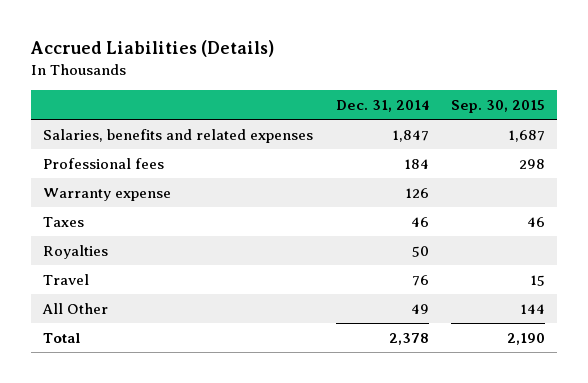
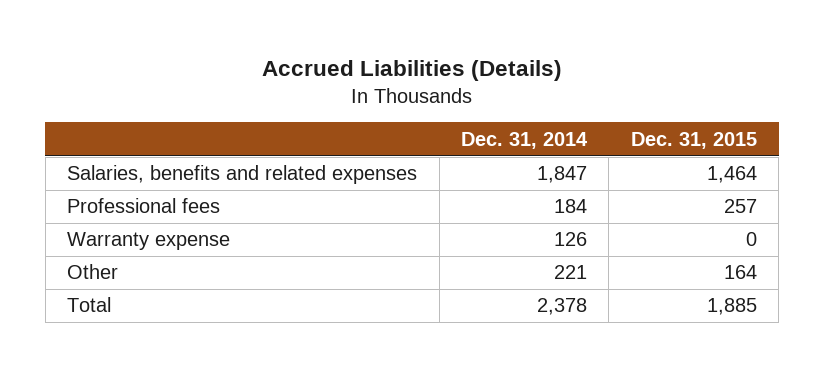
- | Dec. 31, 2014 | Sep. 30, 2015
+ | Dec. 31, 2014 | Dec. 31, 2015
- Taxes | 46 | 46
- Royalties | 50 |
- Travel | 76 | 15
- All Other | 49 | 144
+ Other | 221 | 164

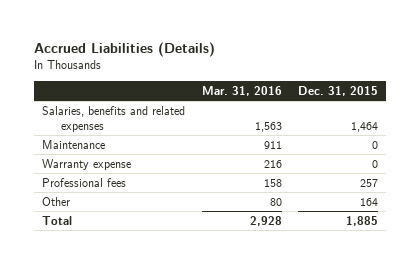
- | Dec. 31, 2014 | Dec. 31, 2015
+ | Mar. 31, 2016 | Dec. 31, 2015
+ Maintenance | 911 | 0
moved down: Professional fees | 158 | 257

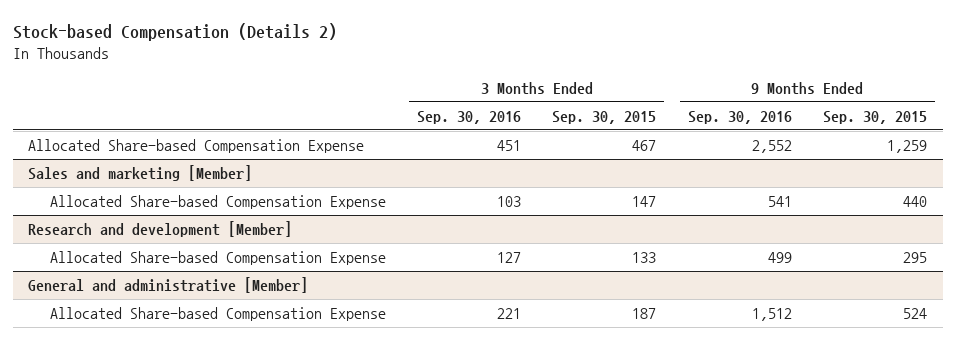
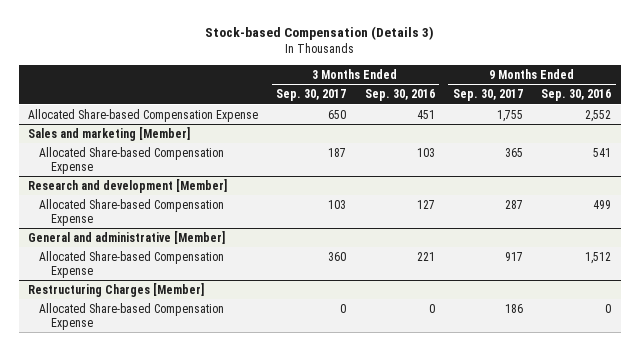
- Stock-based Compensation (Details 2)
+ Stock-based Compensation (Details 3)
- | 3 Months Ended Sep. 30, 2016 | 3 Months Ended Sep. 30, 2015 | 9 Months Ended Sep. 30, 2016 | 9 Months Ended Sep. 30, 2015
+ | 3 Months Ended Sep. 30, 2017 | 3 Months Ended Sep. 30, 2016 | 9 Months Ended Sep. 30, 2017 | 9 Months Ended Sep. 30, 2016
+ Restructuring Charges [Member]
+ Allocated Share-based Compensation Expense | 0 | 0 | 186 | 0

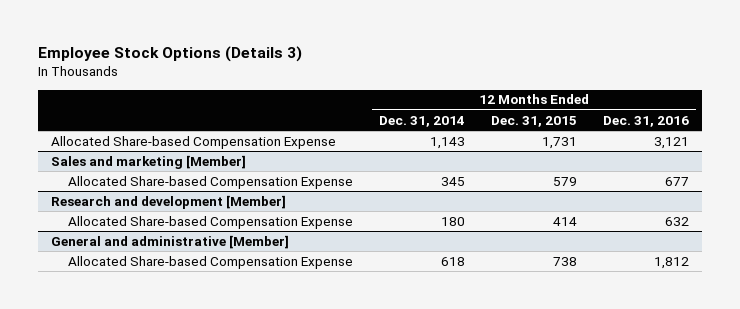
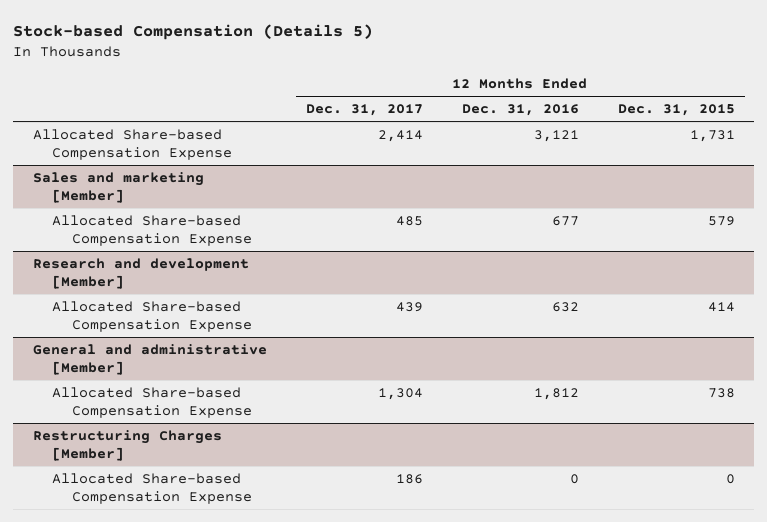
- Employee Stock Options (Details 3)
+ Stock-based Compensation (Details 5)
- | 12 Months Ended Dec. 31, 2014 | 12 Months Ended Dec. 31, 2015 | 12 Months Ended Dec. 31, 2016
+ | 12 Months Ended Dec. 31, 2017 | 12 Months Ended Dec. 31, 2016 | 12 Months Ended Dec. 31, 2015
+ Restructuring Charges [Member]
+ Allocated Share-based Compensation Expense | 186 | 0 | 0

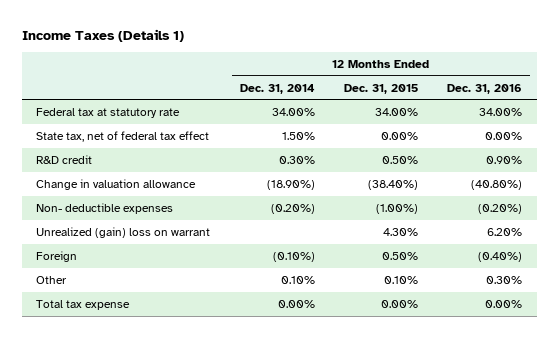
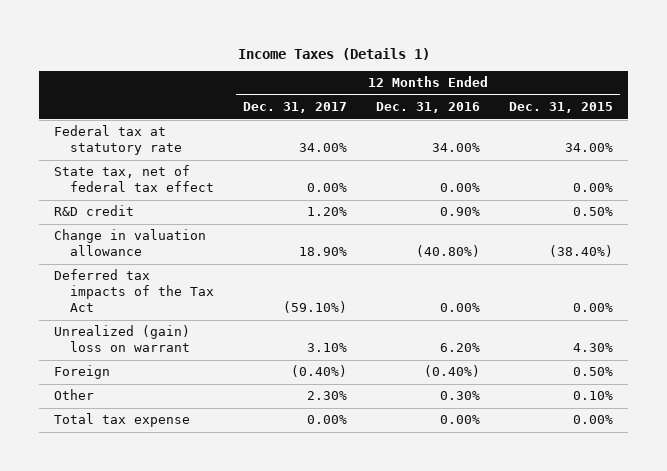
- | 12 Months Ended Dec. 31, 2014 | 12 Months Ended Dec. 31, 2015 | 12 Months Ended Dec. 31, 2016
+ | 12 Months Ended Dec. 31, 2017 | 12 Months Ended Dec. 31, 2016 | 12 Months Ended Dec. 31, 2015
- Non- deductible expenses | (0.20%) | (1.00%) | (0.20%)
+ Deferred tax impacts of the Tax Act | (59.10%) | 0.00% | 0.00%

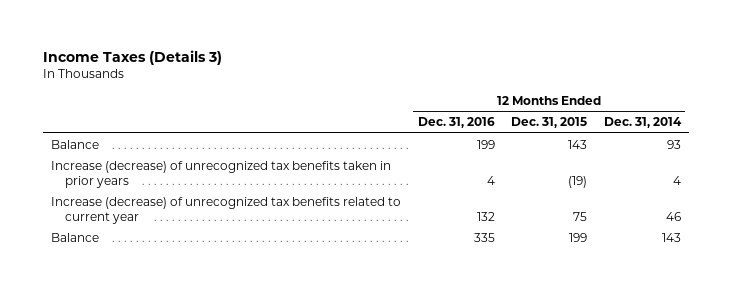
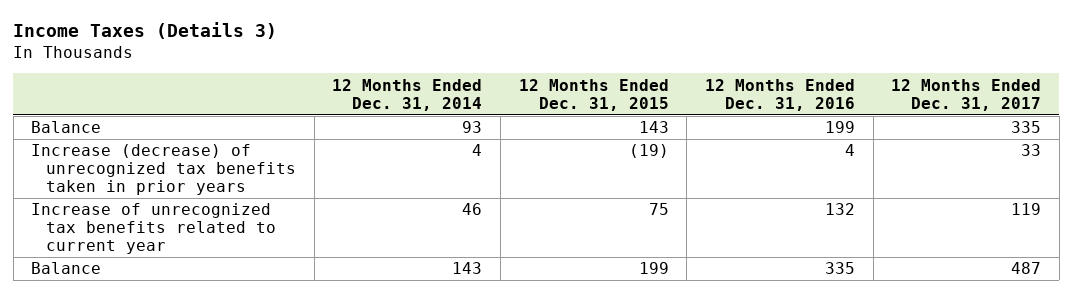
- | 12 Months Ended Dec. 31, 2016 | 12 Months Ended Dec. 31, 2015 | 12 Months Ended Dec. 31, 2014
+ | 12 Months Ended Dec. 31, 2014 | 12 Months Ended Dec. 31, 2015 | 12 Months Ended Dec. 31, 2016 | 12 Months Ended Dec. 31, 2017
- Increase (decrease) of unrecognized tax benefits related to current year | 132 | 75 | 46
+ Increase of unrecognized tax benefits related to current year | 46 | 75 | 132 | 119

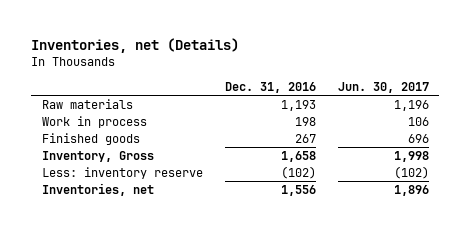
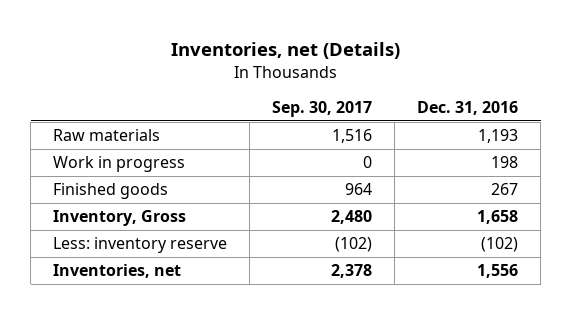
- | Dec. 31, 2016 | Jun. 30, 2017
+ | Sep. 30, 2017 | Dec. 31, 2016
- Work in process | 198 | 106
+ Work in progress | 0 | 198

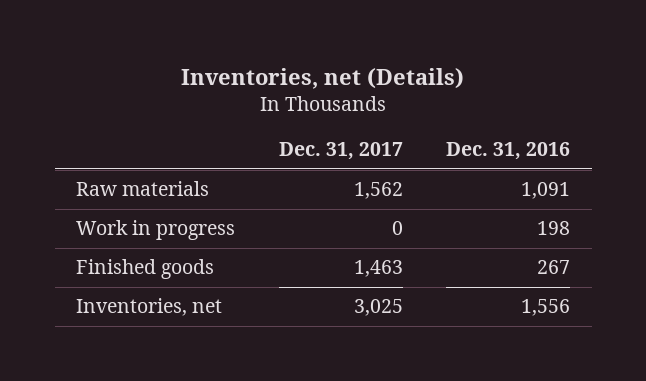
- | Sep. 30, 2017 | Dec. 31, 2016
+ | Dec. 31, 2017 | Dec. 31, 2016
- Raw materials | 1,516 | 1,193
+ Raw materials | 1,562 | 1,091
- Inventory, Gross | 2,480 | 1,658
- Less: inventory reserve | (102) | (102)

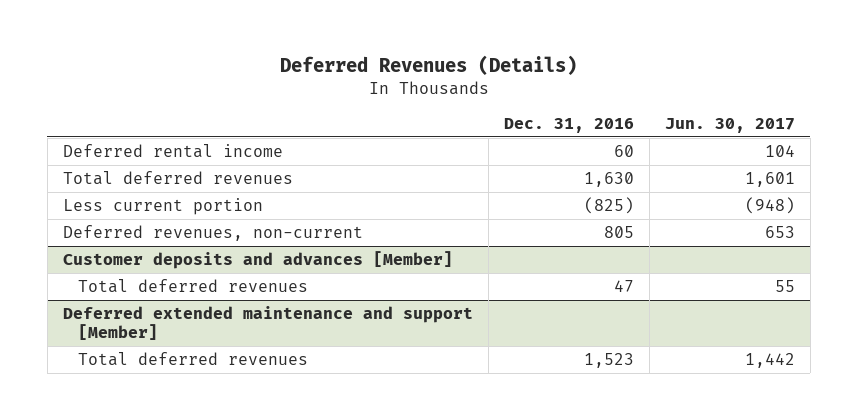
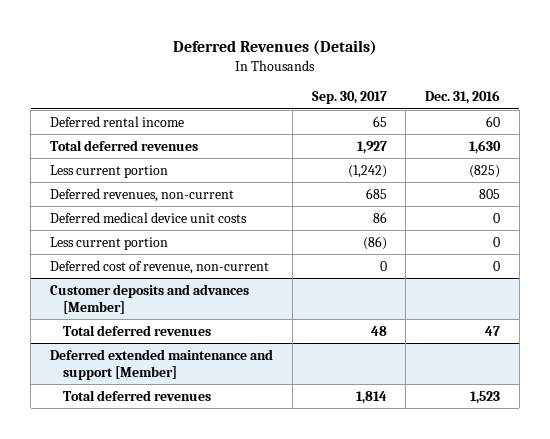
- | Dec. 31, 2016 | Jun. 30, 2017
+ | Sep. 30, 2017 | Dec. 31, 2016
+ Deferred medical device unit costs | 86 | 0
+ Less current portion | (86) | 0
+ Deferred cost of revenue, non-current | 0 | 0

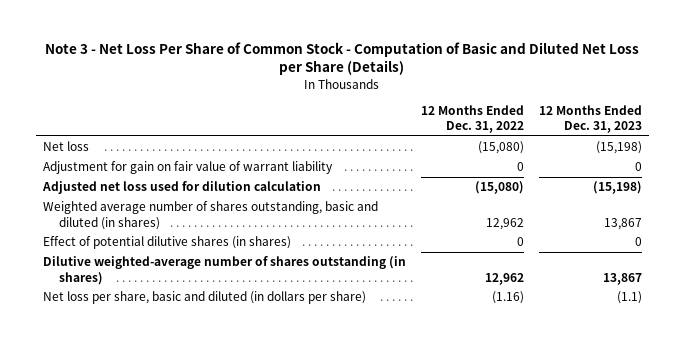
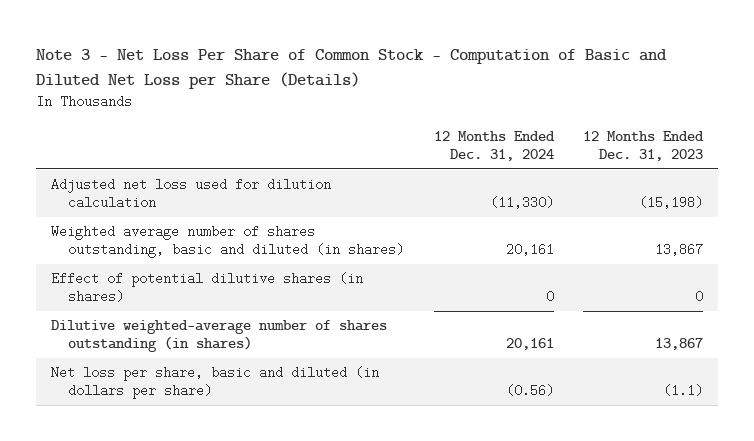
- | 12 Months Ended Dec. 31, 2022 | 12 Months Ended Dec. 31, 2023
+ | 12 Months Ended Dec. 31, 2024 | 12 Months Ended Dec. 31, 2023
- Net loss | (15,080) | (15,198)
- Adjustment for gain on fair value of warrant liability | 0 | 0

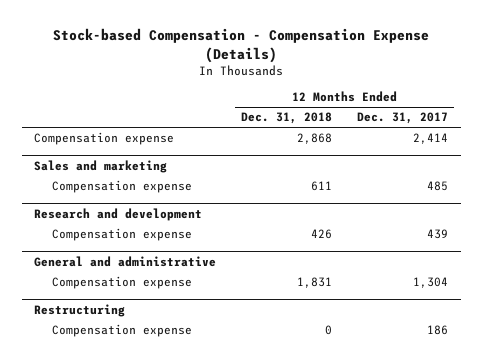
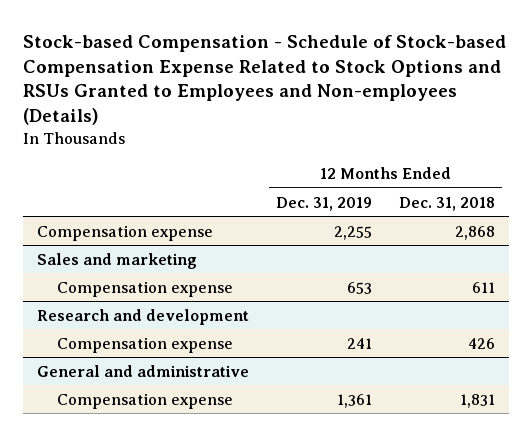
- Stock-based Compensation - Compensation Expense (Details)
+ Stock-based Compensation - Schedule of Stock-based Compensation Expense Related to Stock Options and RSUs Granted to Employees and Non-employees (Details)
- | 12 Months Ended Dec. 31, 2018 | 12 Months Ended Dec. 31, 2017
+ | 12 Months Ended Dec. 31, 2019 | 12 Months Ended Dec. 31, 2018
- Restructuring
- Compensation expense | 0 | 186

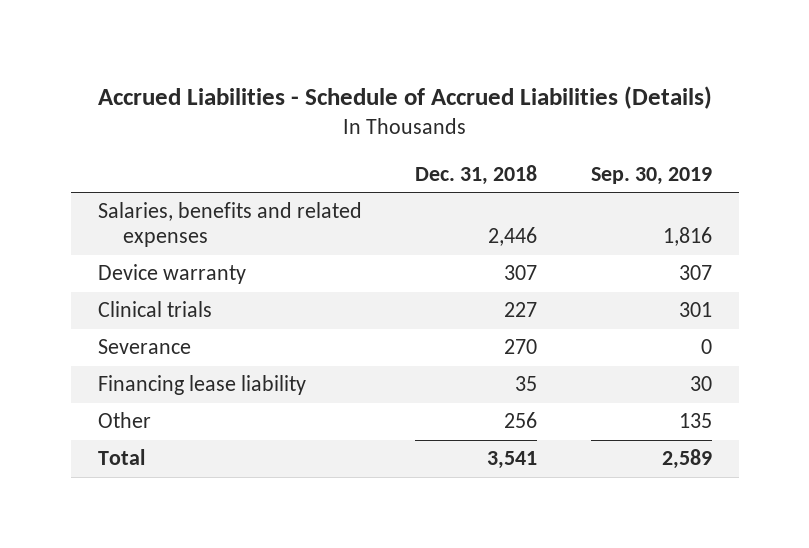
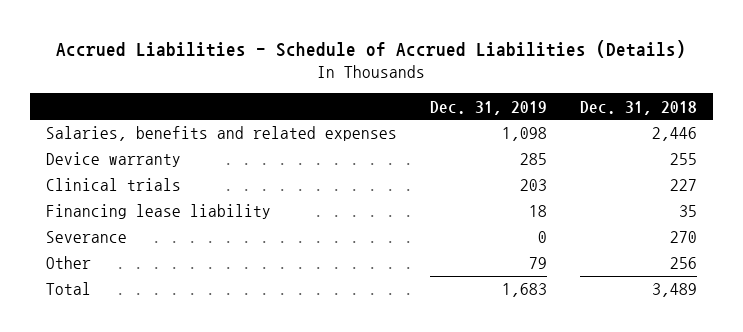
- | Dec. 31, 2018 | Sep. 30, 2019
+ | Dec. 31, 2019 | Dec. 31, 2018
- Device warranty | 307 | 307
+ Device warranty | 285 | 255
moved down: Severance | 0 | 270
- Total | 3,541 | 2,589
+ Total | 1,683 | 3,489

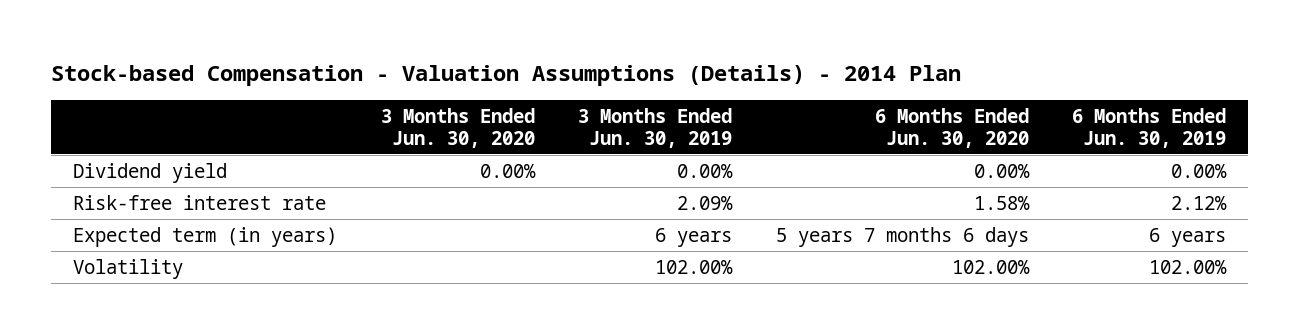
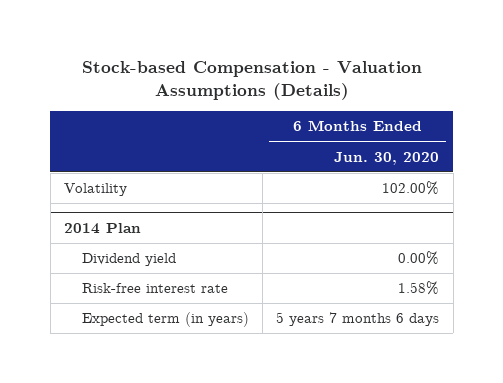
- Stock-based Compensation - Valuation Assumptions (Details) - 2014 Plan
+ Stock-based Compensation - Valuation Assumptions (Details)
- | 3 Months Ended Jun. 30, 2020 | 3 Months Ended Jun. 30, 2019 | 6 Months Ended Jun. 30, 2020 | 6 Months Ended Jun. 30, 2019
+ | 6 Months Ended Jun. 30, 2020
moved up: Volatility | 102.00%
+ 2014 Plan

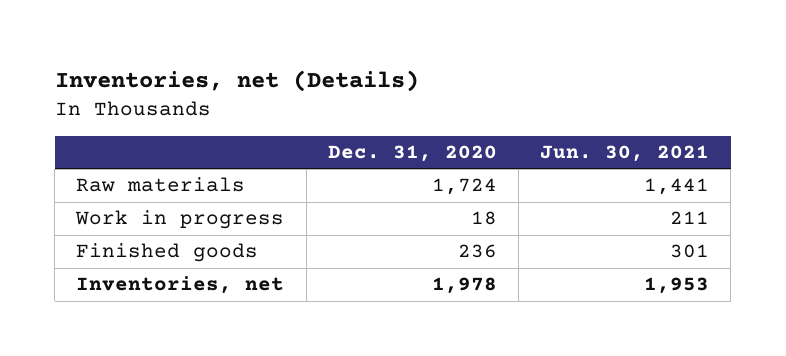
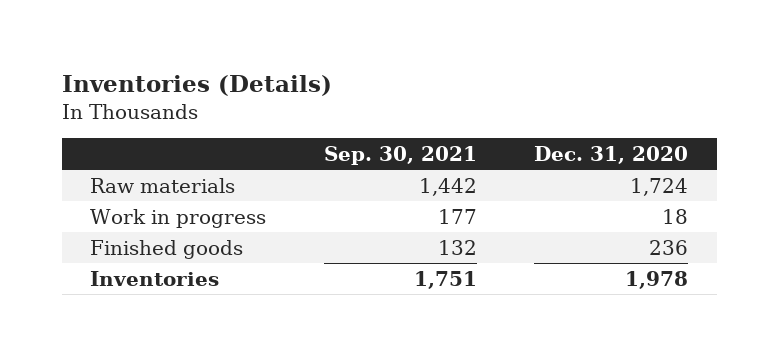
- Inventories, net (Details)
+ Inventories (Details)
- | Dec. 31, 2020 | Jun. 30, 2021
+ | Sep. 30, 2021 | Dec. 31, 2020
- Inventories, net | 1,978 | 1,953
+ Inventories | 1,751 | 1,978

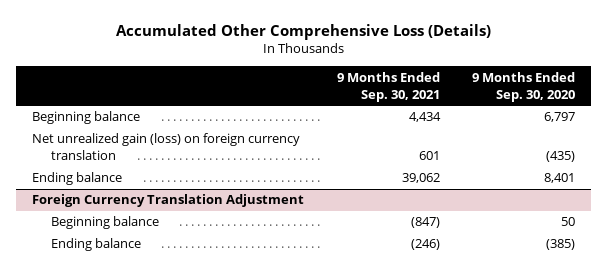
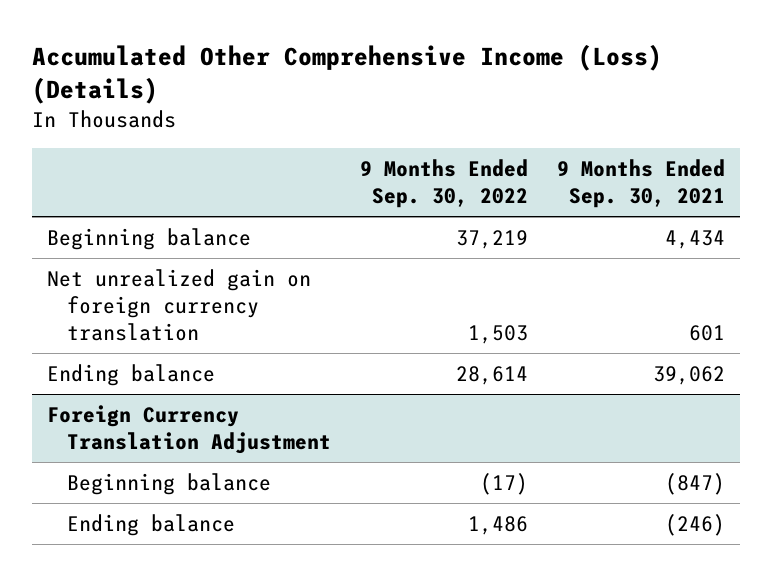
- Accumulated Other Comprehensive Loss (Details)
+ Accumulated Other Comprehensive Income (Loss) (Details)
- | 9 Months Ended Sep. 30, 2021 | 9 Months Ended Sep. 30, 2020
+ | 9 Months Ended Sep. 30, 2022 | 9 Months Ended Sep. 30, 2021
- Net unrealized gain (loss) on foreign currency translation | 601 | (435)
+ Net unrealized gain on foreign currency translation | 1,503 | 601

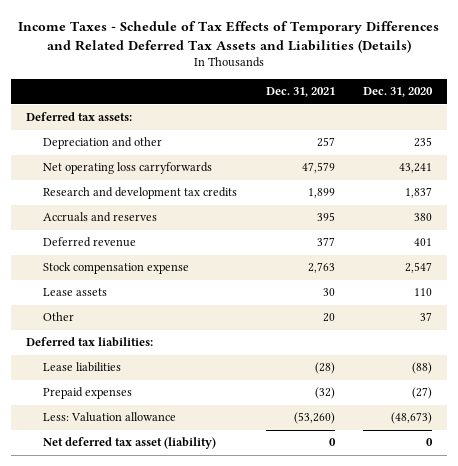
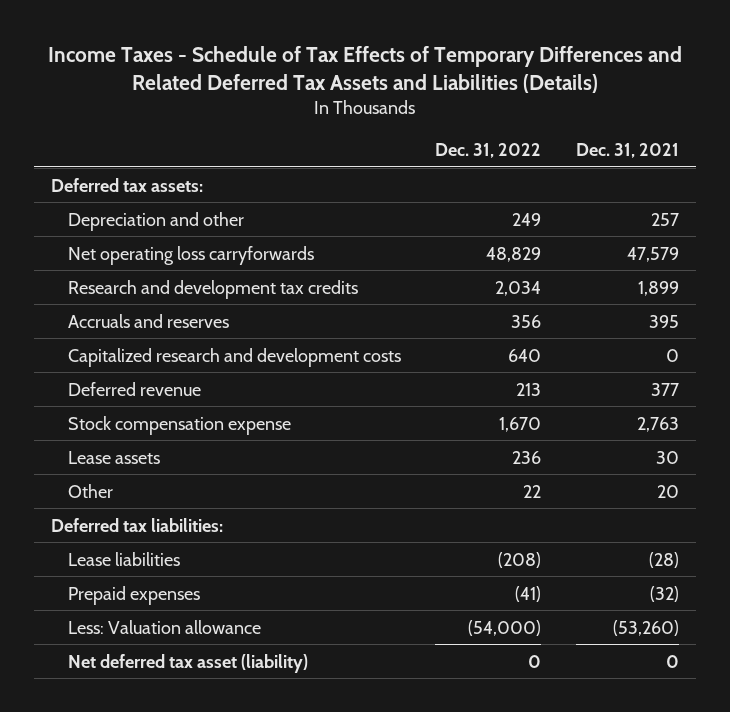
- | Dec. 31, 2021 | Dec. 31, 2020
+ | Dec. 31, 2022 | Dec. 31, 2021
+ Capitalized research and development costs | 640 | 0

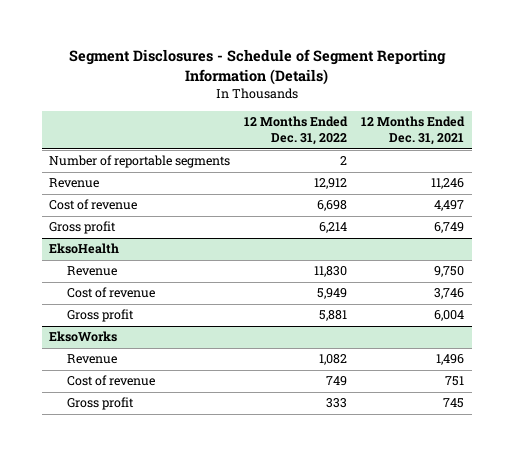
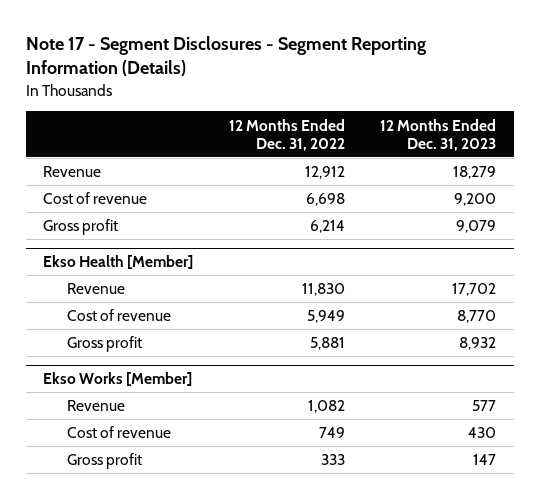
- Segment Disclosures - Schedule of Segment Reporting Information (Details)
+ Note 17 - Segment Disclosures - Segment Reporting Information (Details)
- | 12 Months Ended Dec. 31, 2022 | 12 Months Ended Dec. 31, 2021
+ | 12 Months Ended Dec. 31, 2022 | 12 Months Ended Dec. 31, 2023
- Number of reportable segments | 2 |
- EksoHealth
+ Ekso Health [Member]
- EksoWorks
+ Ekso Works [Member]

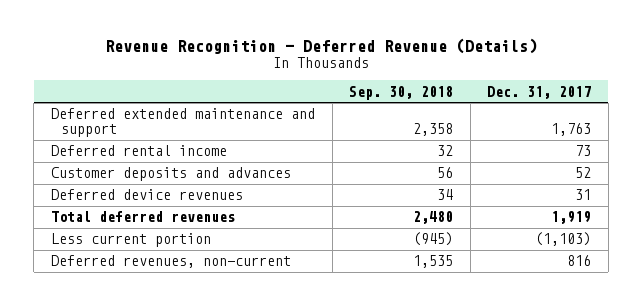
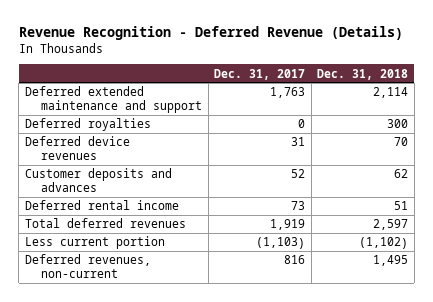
- | Sep. 30, 2018 | Dec. 31, 2017
+ | Dec. 31, 2017 | Dec. 31, 2018
+ Deferred royalties | 0 | 300
moved down: Customer deposits and advances | 52 | 62
moved down: Deferred rental income | 73 | 51

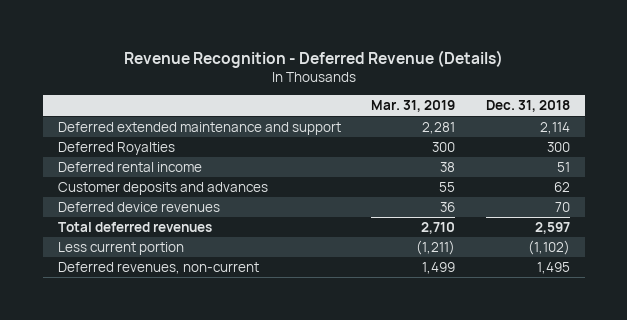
- | Dec. 31, 2017 | Dec. 31, 2018
+ | Mar. 31, 2019 | Dec. 31, 2018
- Deferred royalties | 0 | 300
+ Deferred Royalties | 300 | 300
moved down: Customer deposits and advances | 55 | 62
moved down: Deferred device revenues | 36 | 70

